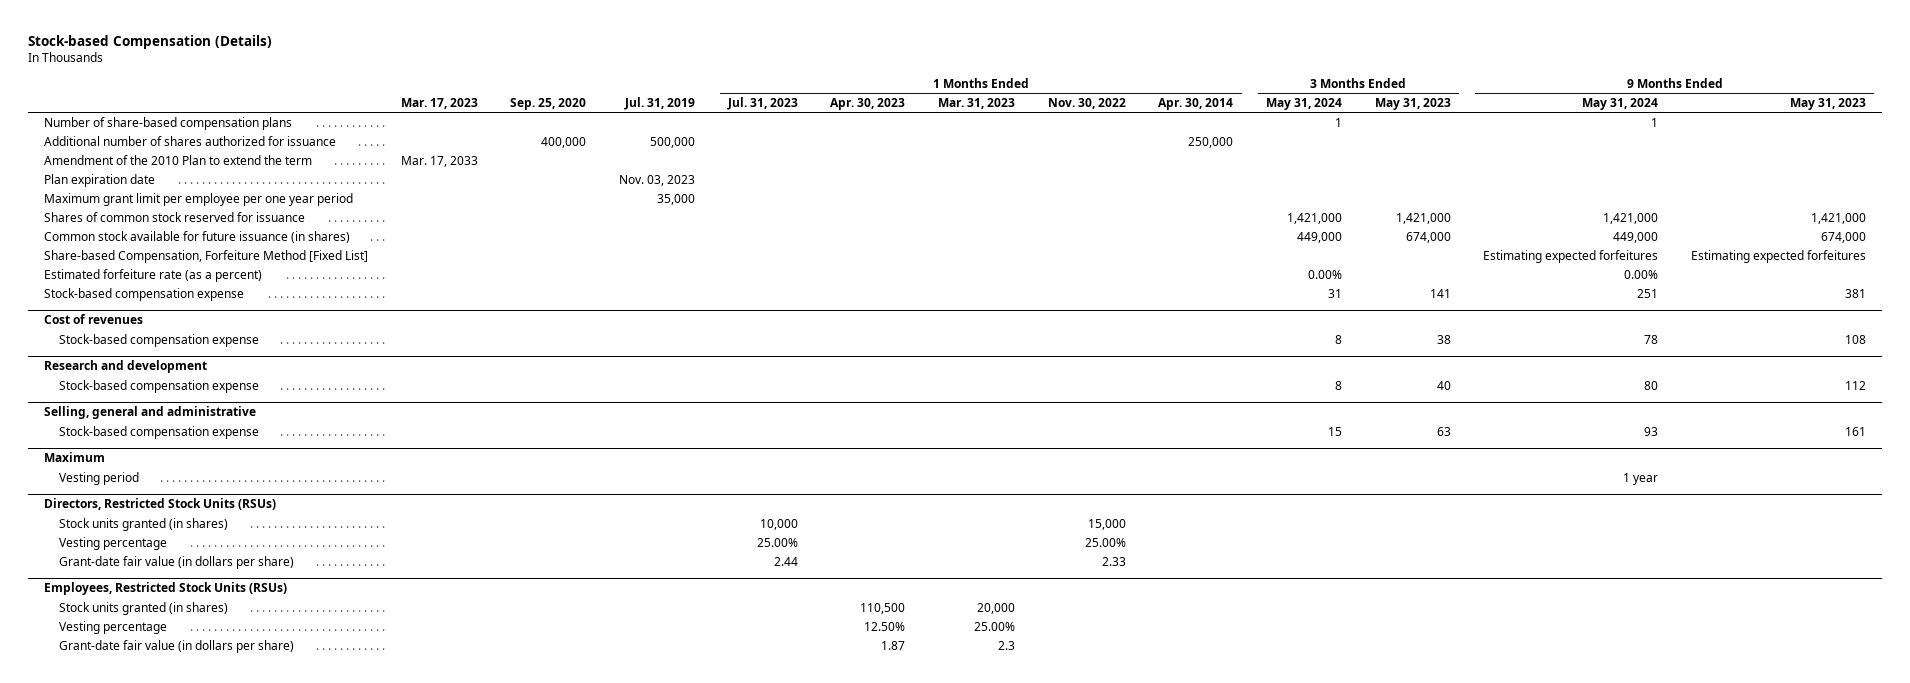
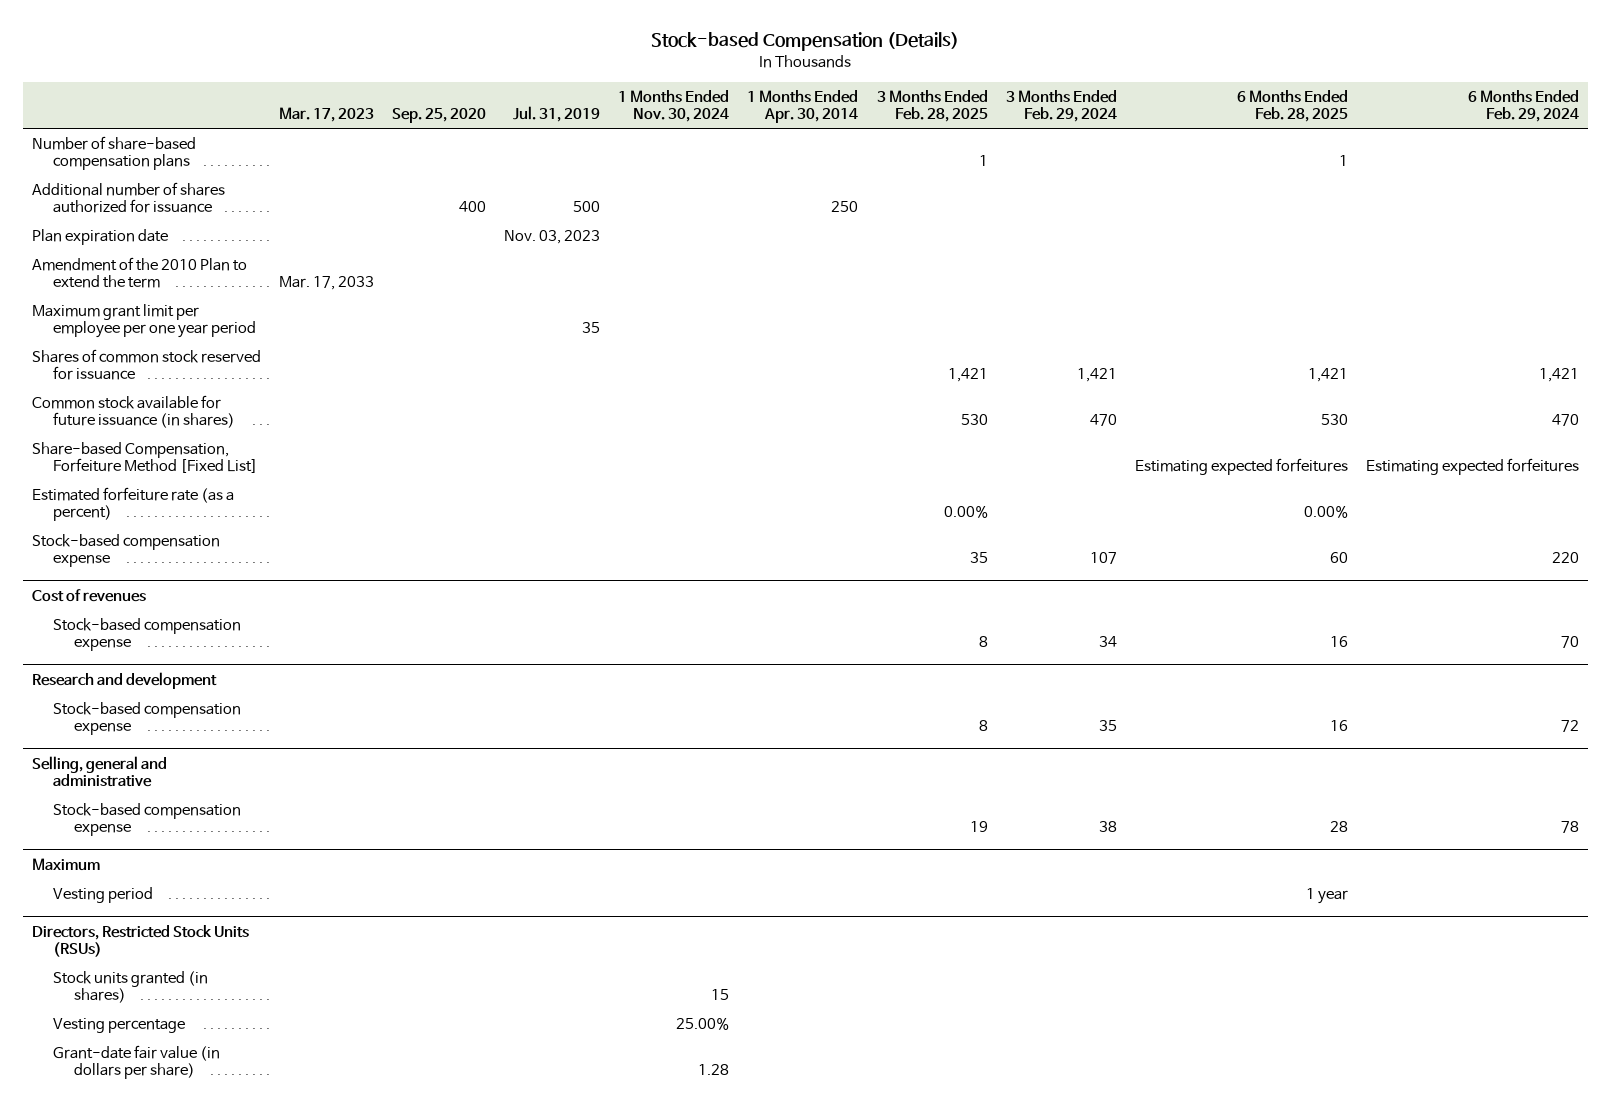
- | Mar. 17, 2023 | Sep. 25, 2020 | Jul. 31, 2019 | 1 Months Ended Jul. 31, 2023 | 1 Months Ended Apr. 30, 2023 | 1 Months Ended Mar. 31, 2023 | 1 Months Ended Nov. 30, 2022 | 1 Months Ended Apr. 30, 2014 | 3 Months Ended May 31, 2024 | 3 Months Ended May 31, 2023 | 9 Months Ended May 31, 2024 | 9 Months Ended May 31, 2023
+ | Mar. 17, 2023 | Sep. 25, 2020 | Jul. 31, 2019 | 1 Months Ended Nov. 30, 2024 | 1 Months Ended Apr. 30, 2014 | 3 Months Ended Feb. 28, 2025 | 3 Months Ended Feb. 29, 2024 | 6 Months Ended Feb. 28, 2025 | 6 Months Ended Feb. 29, 2024
- Additional number of shares authorized for issuance | | 400,000 | 500,000 | | | | | 250,000 | | | |
+ Additional number of shares authorized for issuance | | 400 | 500 | | 250 | | | |
- Maximum grant limit per employee per one year period | | | 35,000 | | | | | | | | |
moved down: Amendment of the 2010 Plan to extend the term | Mar. 17, 2033 | | | | | | | |
+ Maximum grant limit per employee per one year period | | | 35 | | | | | |
- Employees, Restricted Stock Units (RSUs)
- Stock units granted (in shares) | | | | | 110,500 | 20,000 | | | | | |
- Vesting percentage | | | | | 12.50% | 25.00% | | | | | |
- Grant-date fair value (in dollars per share) | | | | | 1.87 | 2.3 | | | | | |

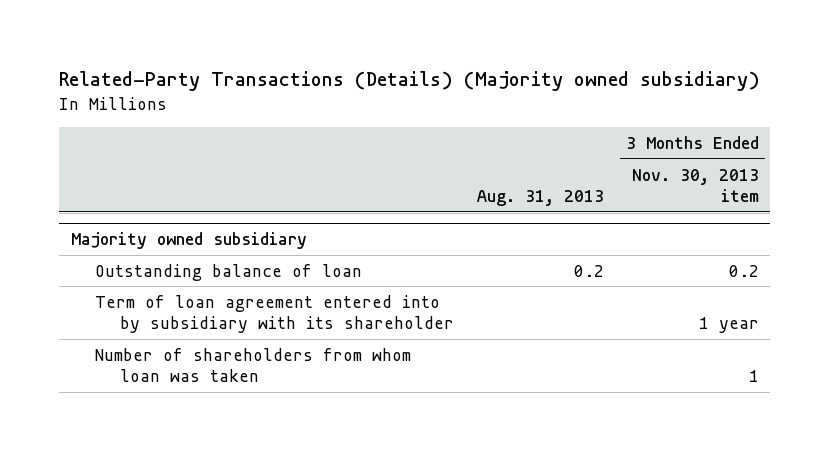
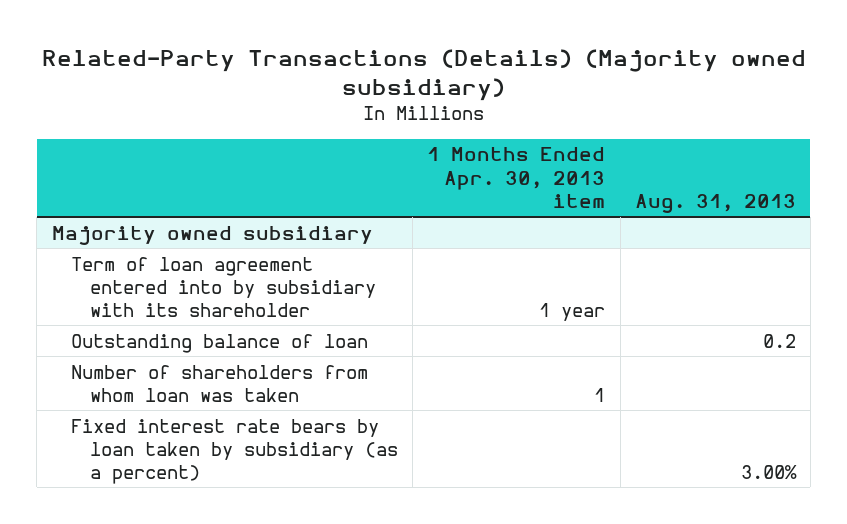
- | Aug. 31, 2013 | 3 Months Ended Nov. 30, 2013 item
+ | 1 Months Ended Apr. 30, 2013 item | Aug. 31, 2013
@ Majority owned subsidiary
moved down: Outstanding balance of loan | | 0.2
+ Fixed interest rate bears by loan taken by subsidiary (as a percent) | | 3.00%

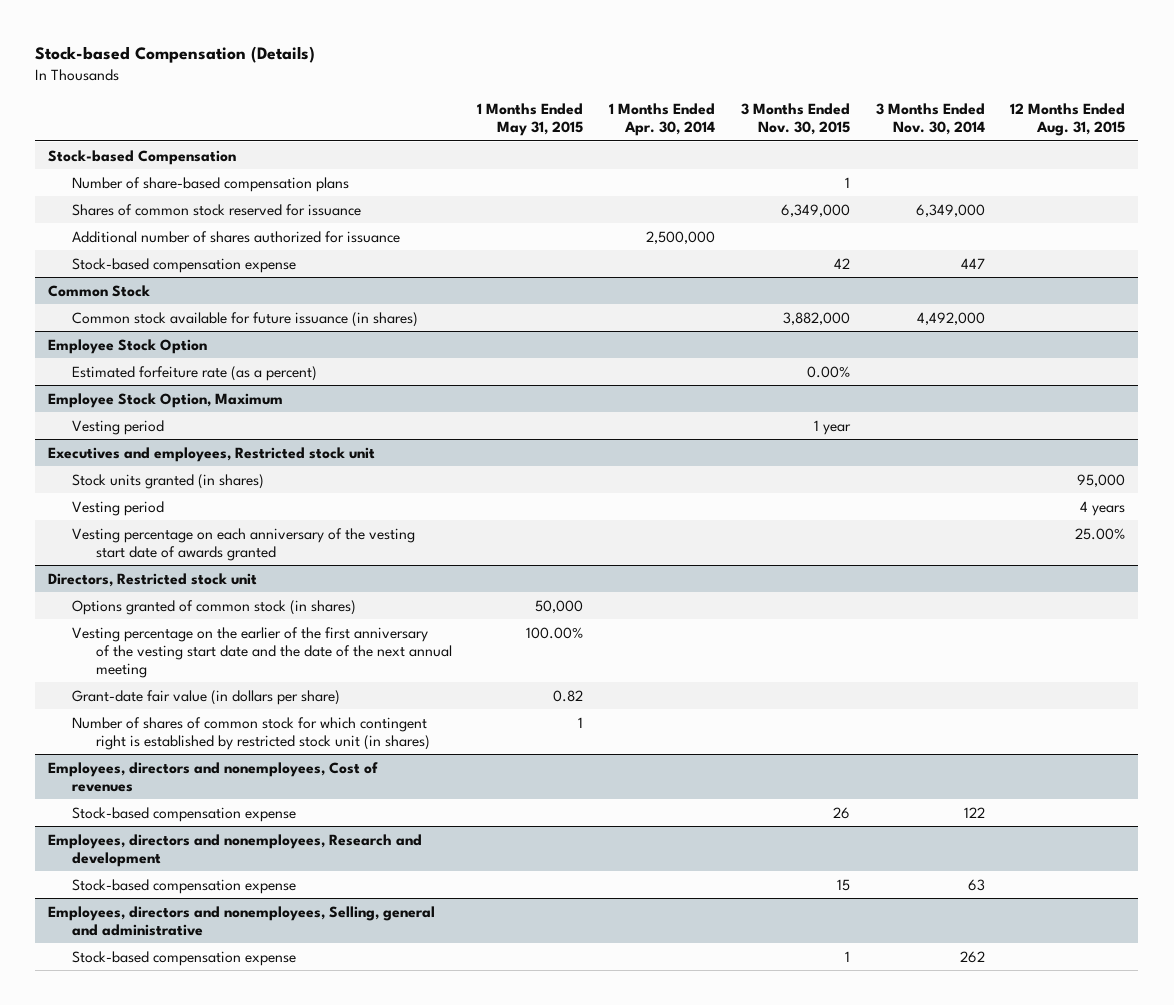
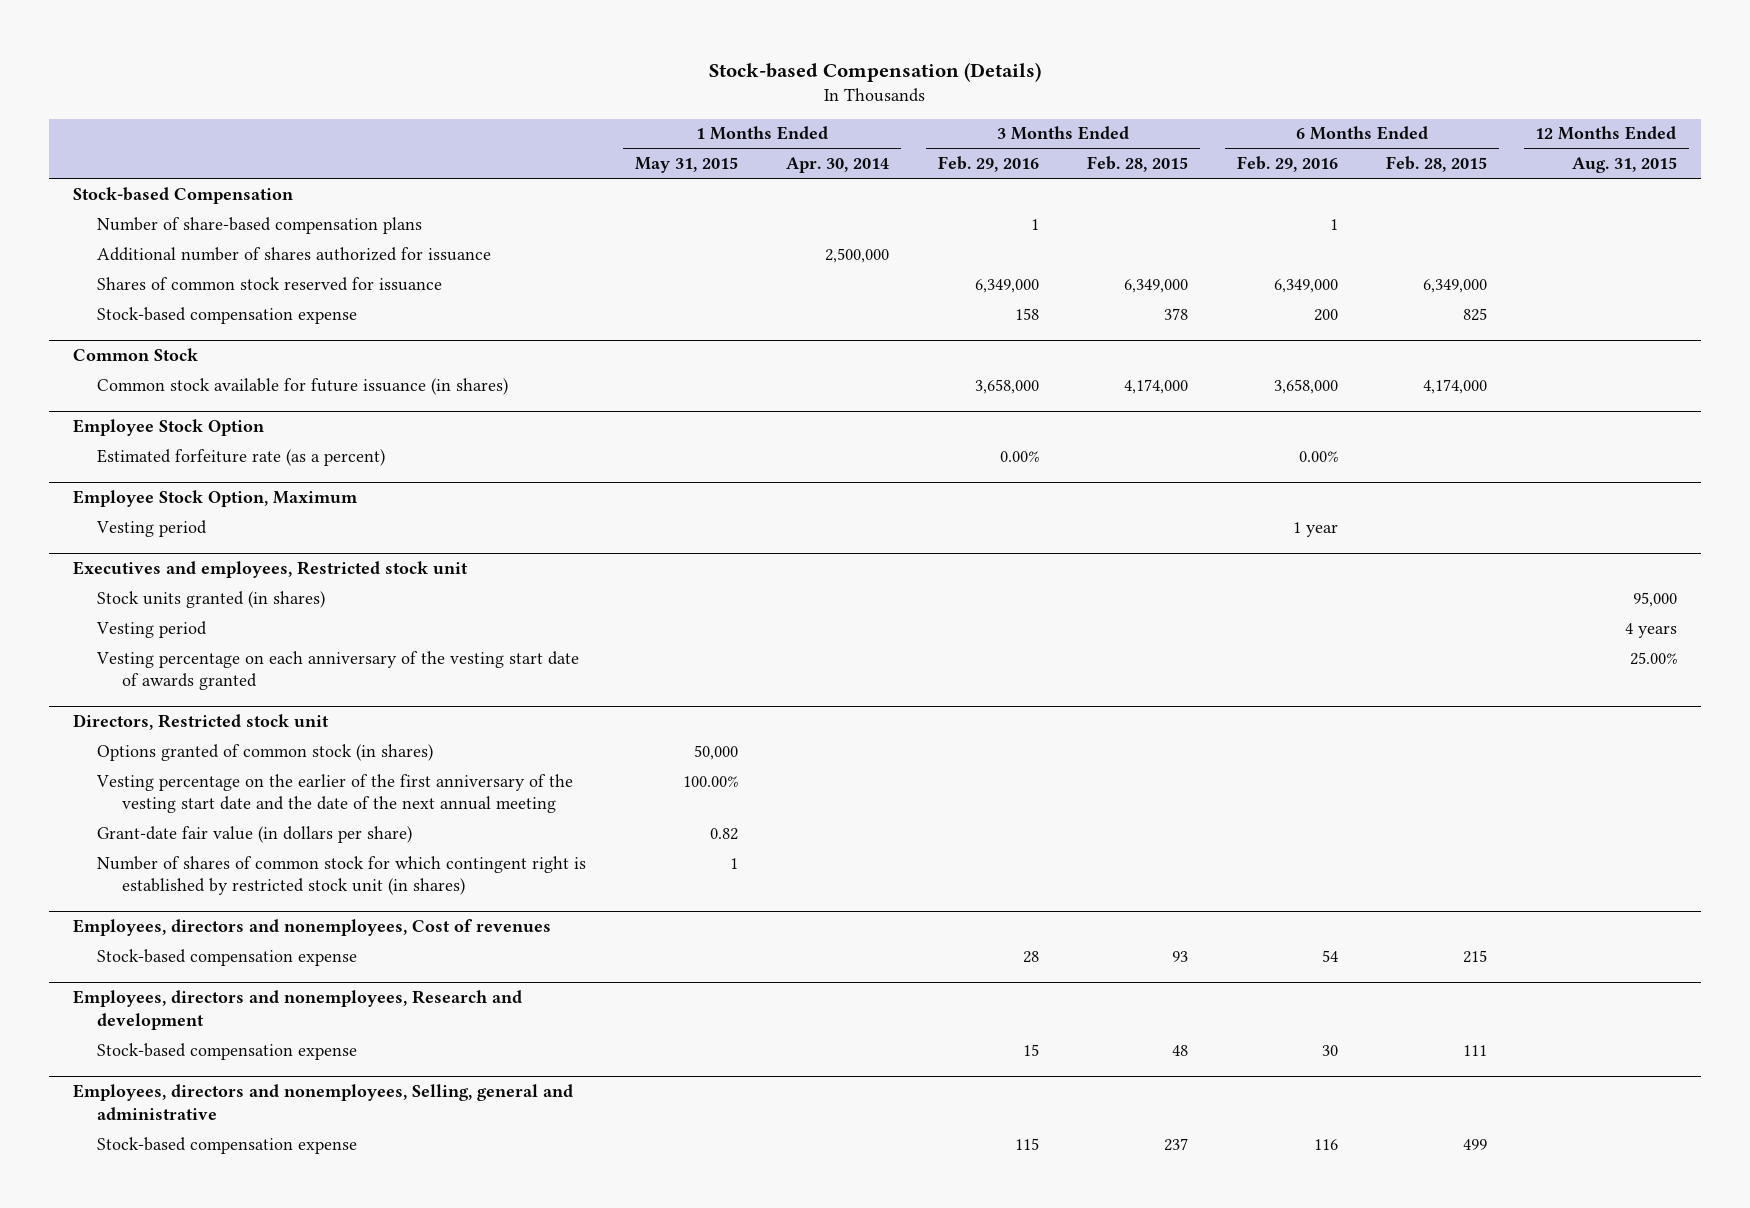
- | 1 Months Ended May 31, 2015 | 1 Months Ended Apr. 30, 2014 | 3 Months Ended Nov. 30, 2015 | 3 Months Ended Nov. 30, 2014 | 12 Months Ended Aug. 31, 2015
+ | 1 Months Ended May 31, 2015 | 1 Months Ended Apr. 30, 2014 | 3 Months Ended Feb. 29, 2016 | 3 Months Ended Feb. 28, 2015 | 6 Months Ended Feb. 29, 2016 | 6 Months Ended Feb. 28, 2015 | 12 Months Ended Aug. 31, 2015
moved down: Shares of common stock reserved for issuance | | | 6,349,000 | 6,349,000 | 6,349,000 | 6,349,000 |

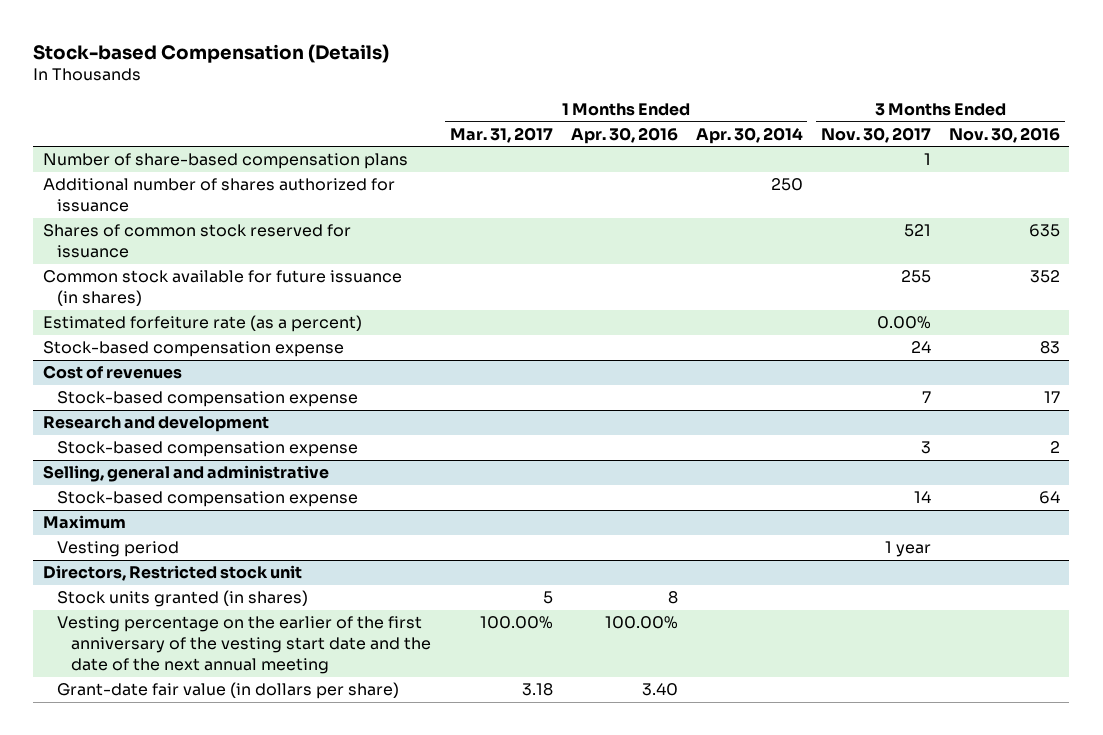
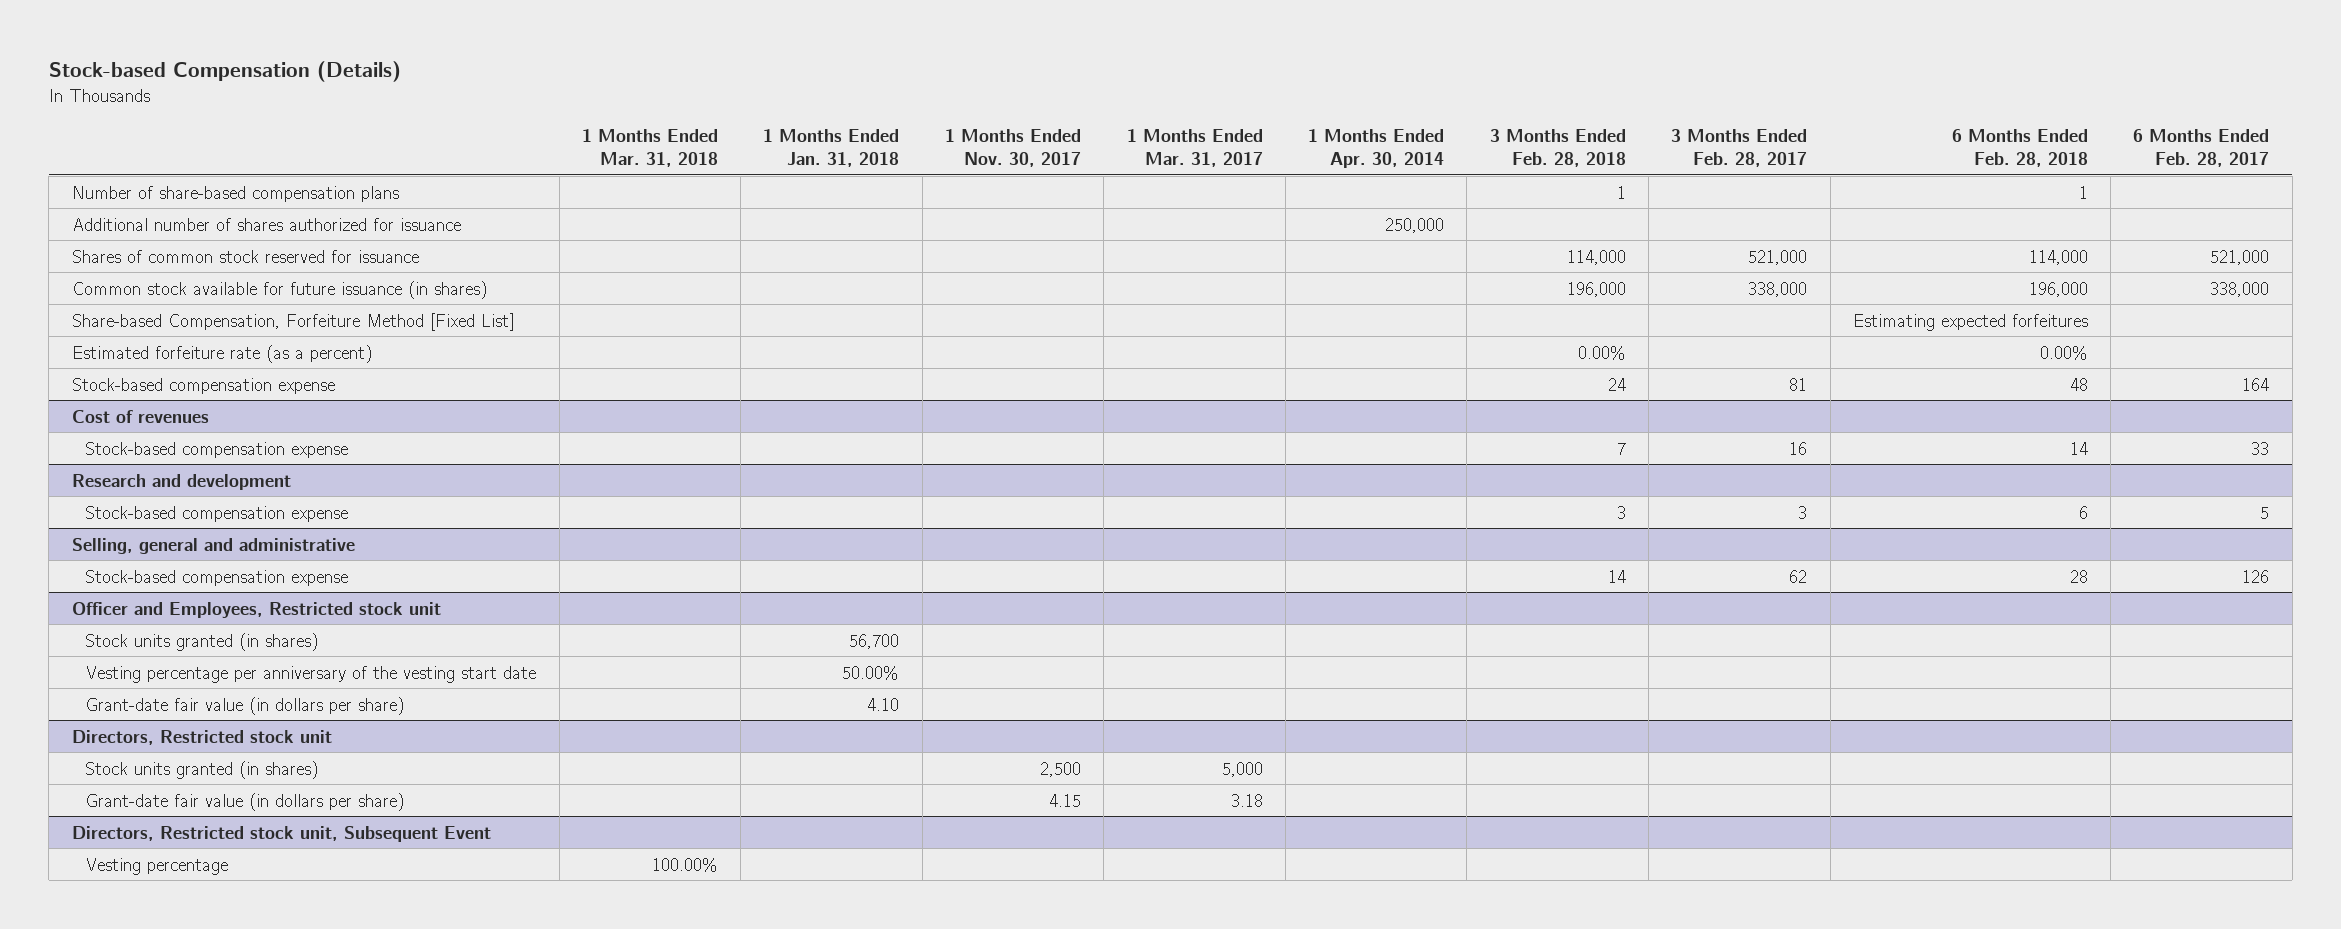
- | 1 Months Ended Mar. 31, 2017 | 1 Months Ended Apr. 30, 2016 | 1 Months Ended Apr. 30, 2014 | 3 Months Ended Nov. 30, 2017 | 3 Months Ended Nov. 30, 2016
+ | 1 Months Ended Mar. 31, 2018 | 1 Months Ended Jan. 31, 2018 | 1 Months Ended Nov. 30, 2017 | 1 Months Ended Mar. 31, 2017 | 1 Months Ended Apr. 30, 2014 | 3 Months Ended Feb. 28, 2018 | 3 Months Ended Feb. 28, 2017 | 6 Months Ended Feb. 28, 2018 | 6 Months Ended Feb. 28, 2017
- Additional number of shares authorized for issuance | | | 250 | |
+ Additional number of shares authorized for issuance | | | | | 250,000 | | | |
+ Share-based Compensation, Forfeiture Method [Fixed List] | | | | | | | | Estimating expected forfeitures |
- Maximum
- Vesting period | | | | 1 year |
+ Officer and Employees, Restricted stock unit
+ Stock units granted (in shares) | | 56,700 | | | | | | |
+ Vesting percentage per anniversary of the vesting start date | | 50.00% | | | | | | |
+ Grant-date fair value (in dollars per share) | | 4.10 | | | | | | |
@ Directors, Restricted stock unit
- Stock units granted (in shares) | 5 | 8 | | |
- Vesting percentage on the earlier of the first anniversary of the vesting start date and the date of the next annual meeting | 100.00% | 100.00% | | |
+ Stock units granted (in shares) | | | 2,500 | 5,000 | | | | |
+ Directors, Restricted stock unit, Subsequent Event
+ Vesting percentage | 100.00% | | | | | | | |

